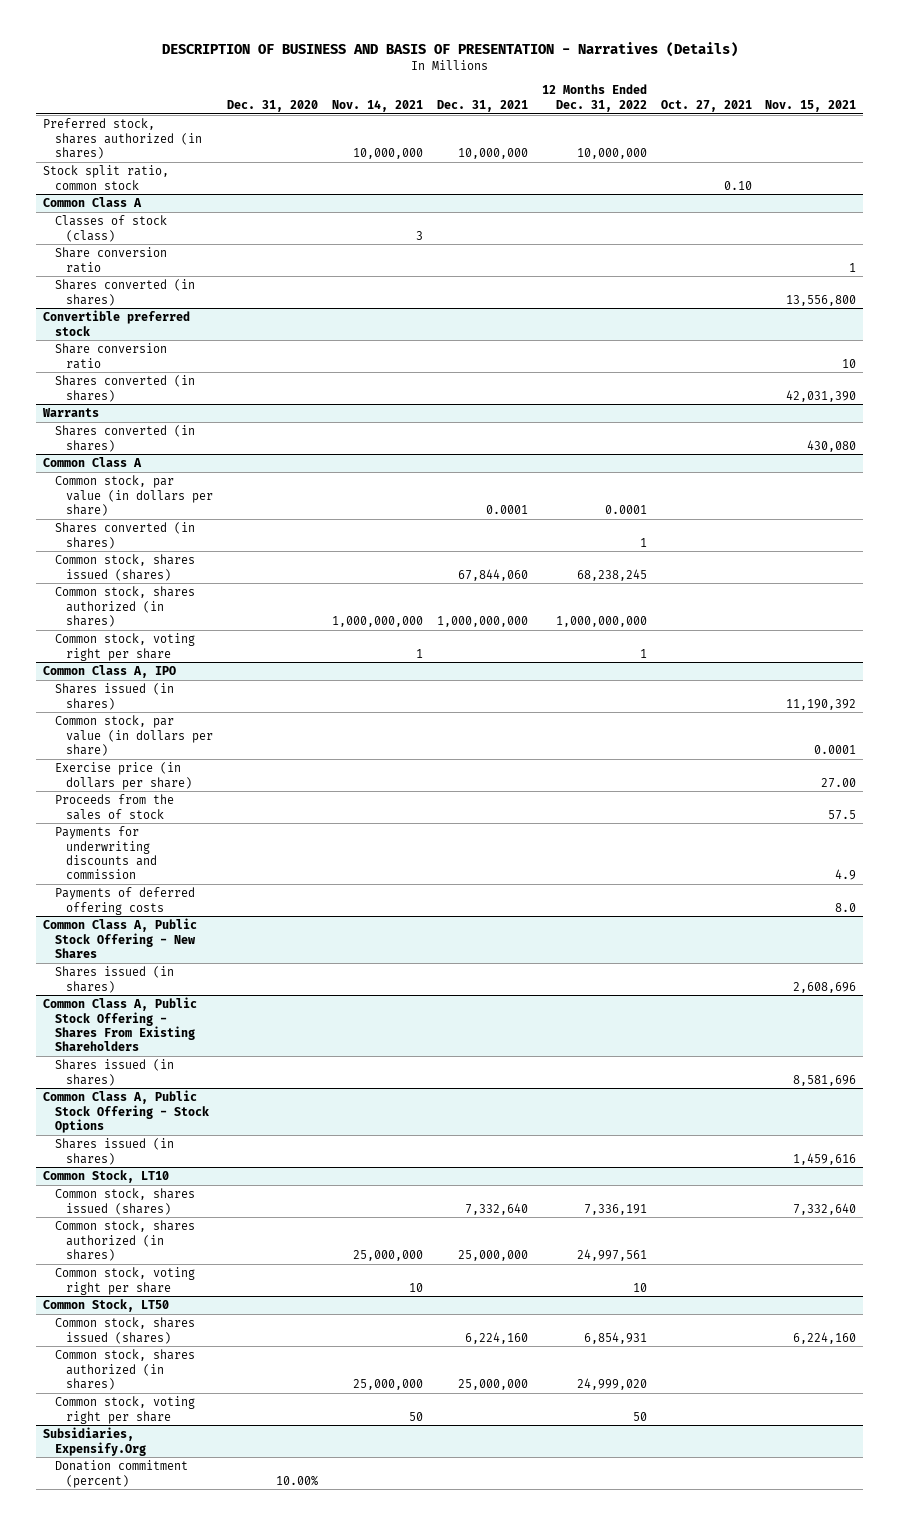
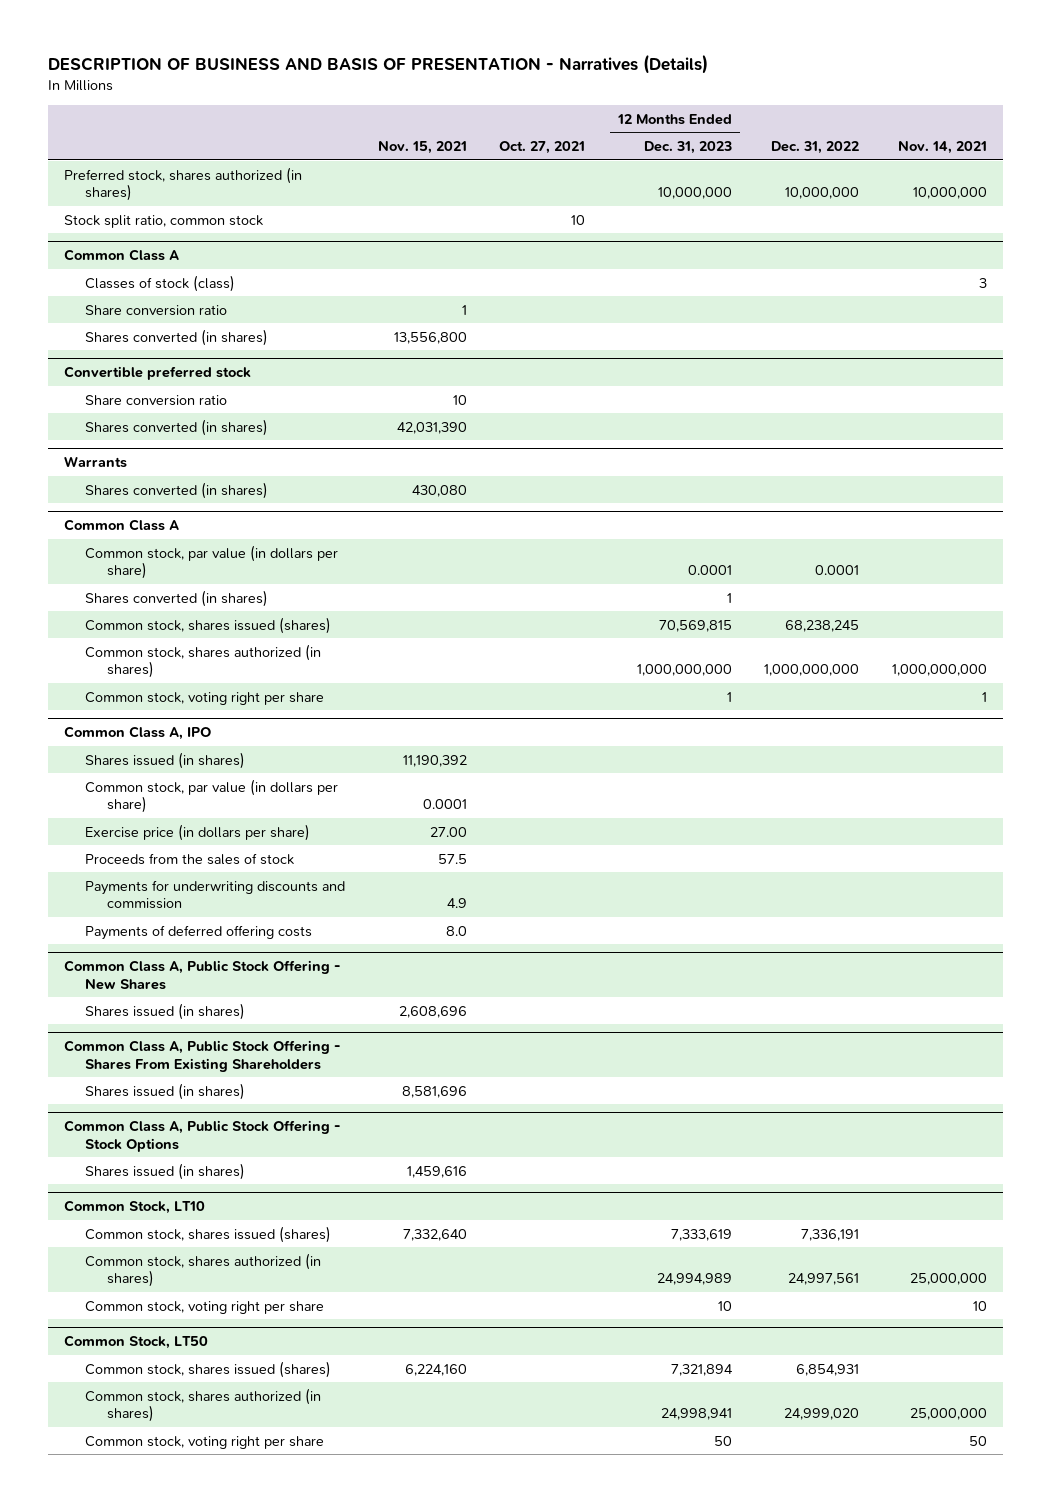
- | Dec. 31, 2020 | Nov. 14, 2021 | Dec. 31, 2021 | 12 Months Ended Dec. 31, 2022 | Oct. 27, 2021 | Nov. 15, 2021
+ | Nov. 15, 2021 | Oct. 27, 2021 | 12 Months Ended Dec. 31, 2023 | Dec. 31, 2022 | Nov. 14, 2021
- Stock split ratio, common stock | | | | | 0.10 |
+ Stock split ratio, common stock | | 10 | | |
- Subsidiaries, Expensify.Org
- Donation commitment (percent) | 10.00% | | | | |

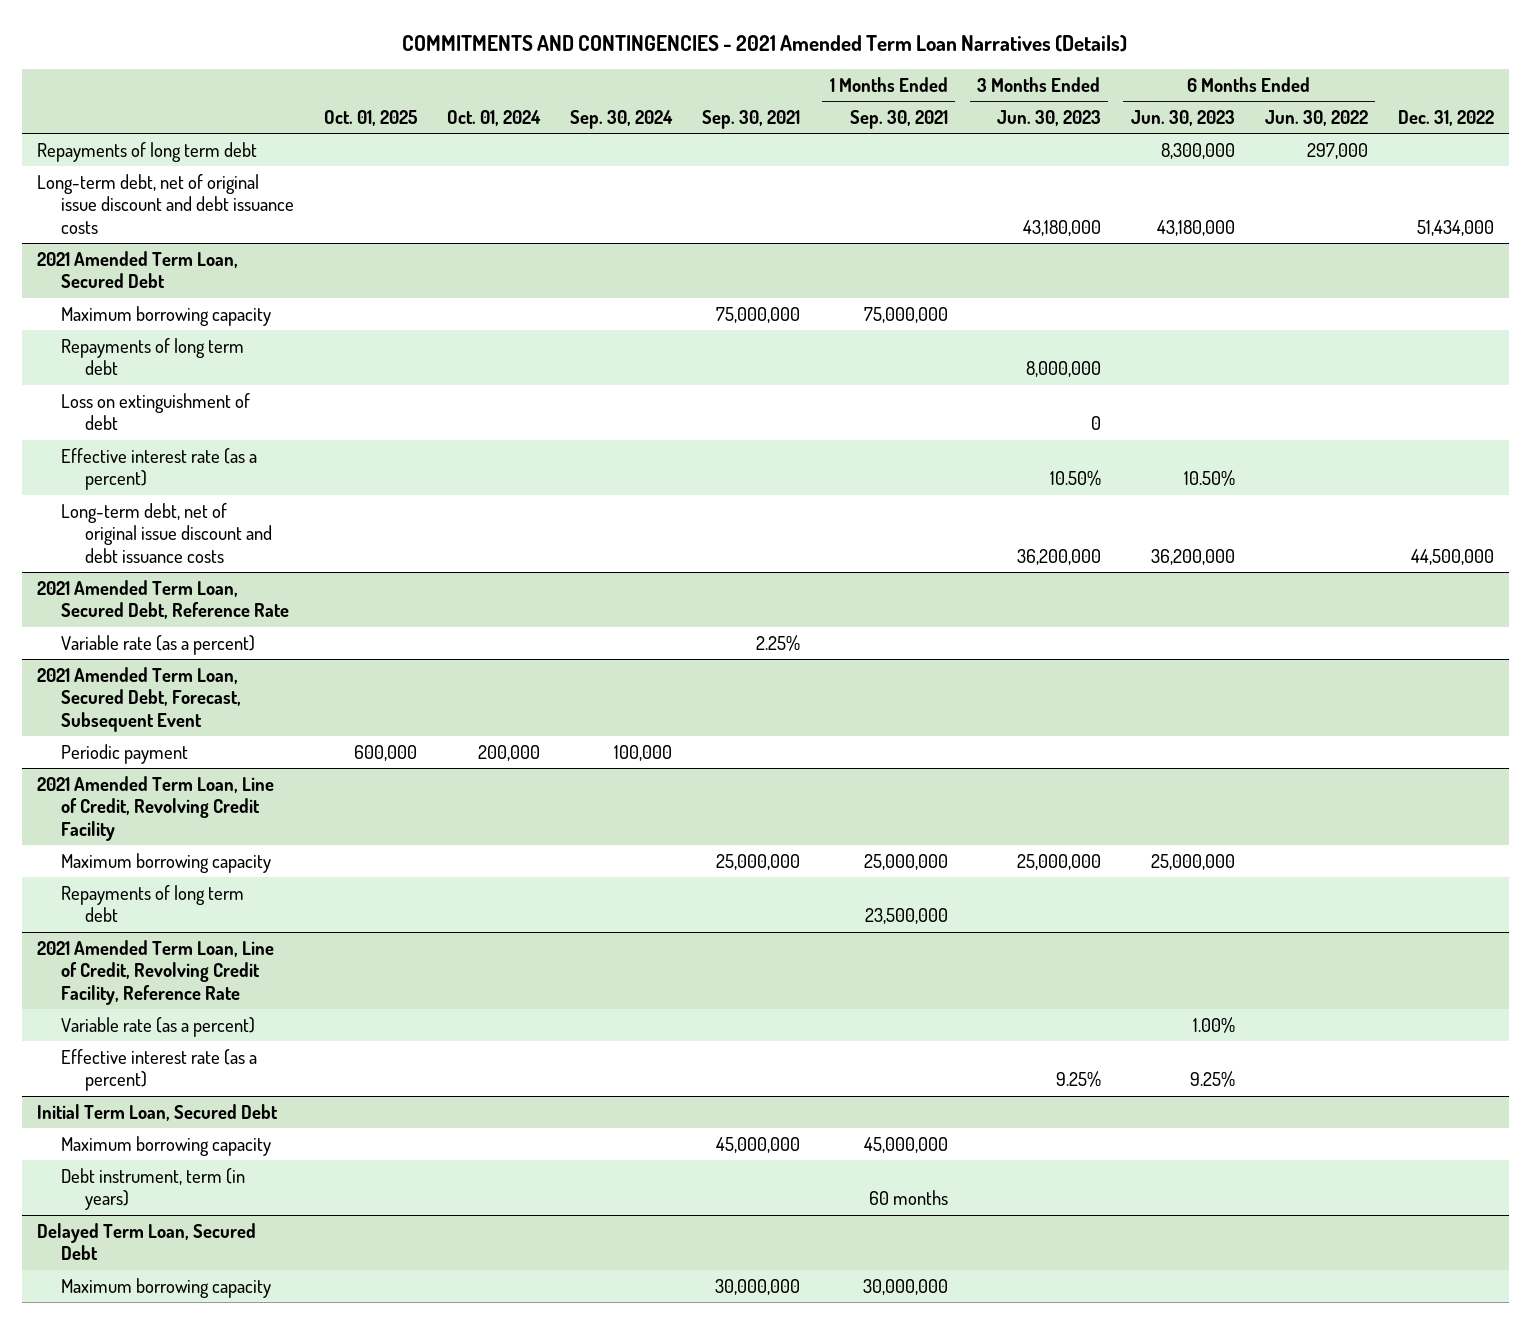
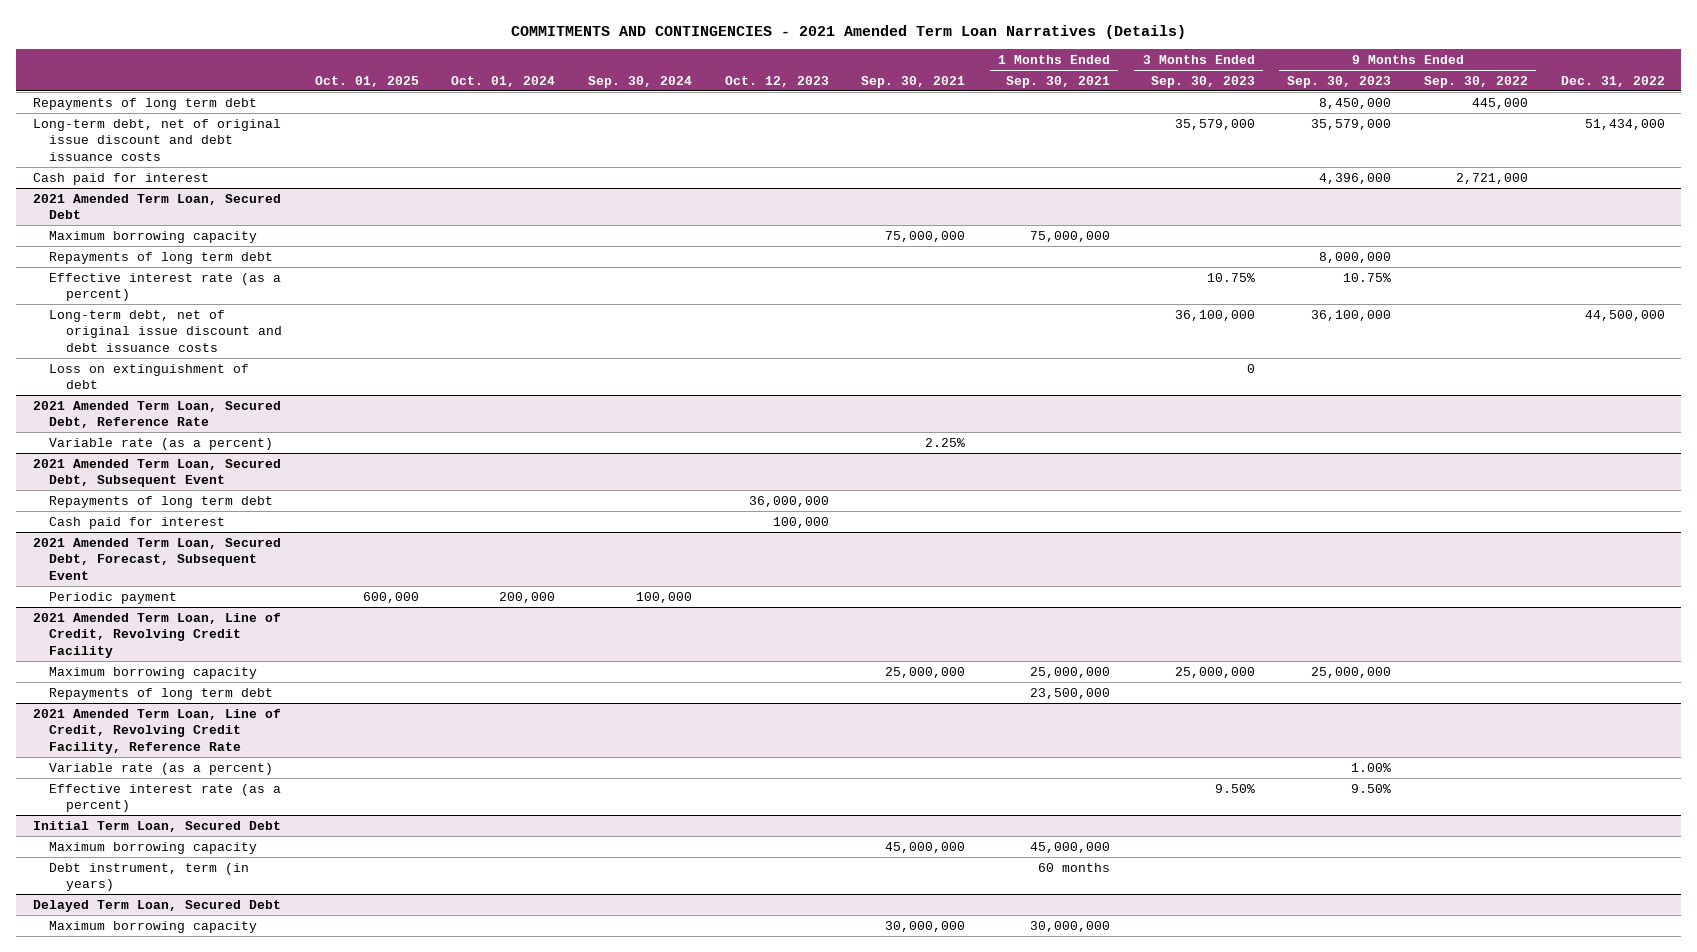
- | Oct. 01, 2025 | Oct. 01, 2024 | Sep. 30, 2024 | Sep. 30, 2021 | 1 Months Ended Sep. 30, 2021 | 3 Months Ended Jun. 30, 2023 | 6 Months Ended Jun. 30, 2023 | 6 Months Ended Jun. 30, 2022 | Dec. 31, 2022
+ | Oct. 01, 2025 | Oct. 01, 2024 | Sep. 30, 2024 | Oct. 12, 2023 | Sep. 30, 2021 | 1 Months Ended Sep. 30, 2021 | 3 Months Ended Sep. 30, 2023 | 9 Months Ended Sep. 30, 2023 | 9 Months Ended Sep. 30, 2022 | Dec. 31, 2022
+ Cash paid for interest | | | | | | | | 4,396,000 | 2,721,000 |
@ 2021 Amended Term Loan, Secured Debt
moved down: Loss on extinguishment of debt | | | | | | | 0 | | |
+ 2021 Amended Term Loan, Secured Debt, Subsequent Event
+ Repayments of long term debt | | | | 36,000,000 | | | | | |
+ Cash paid for interest | | | | 100,000 | | | | | |

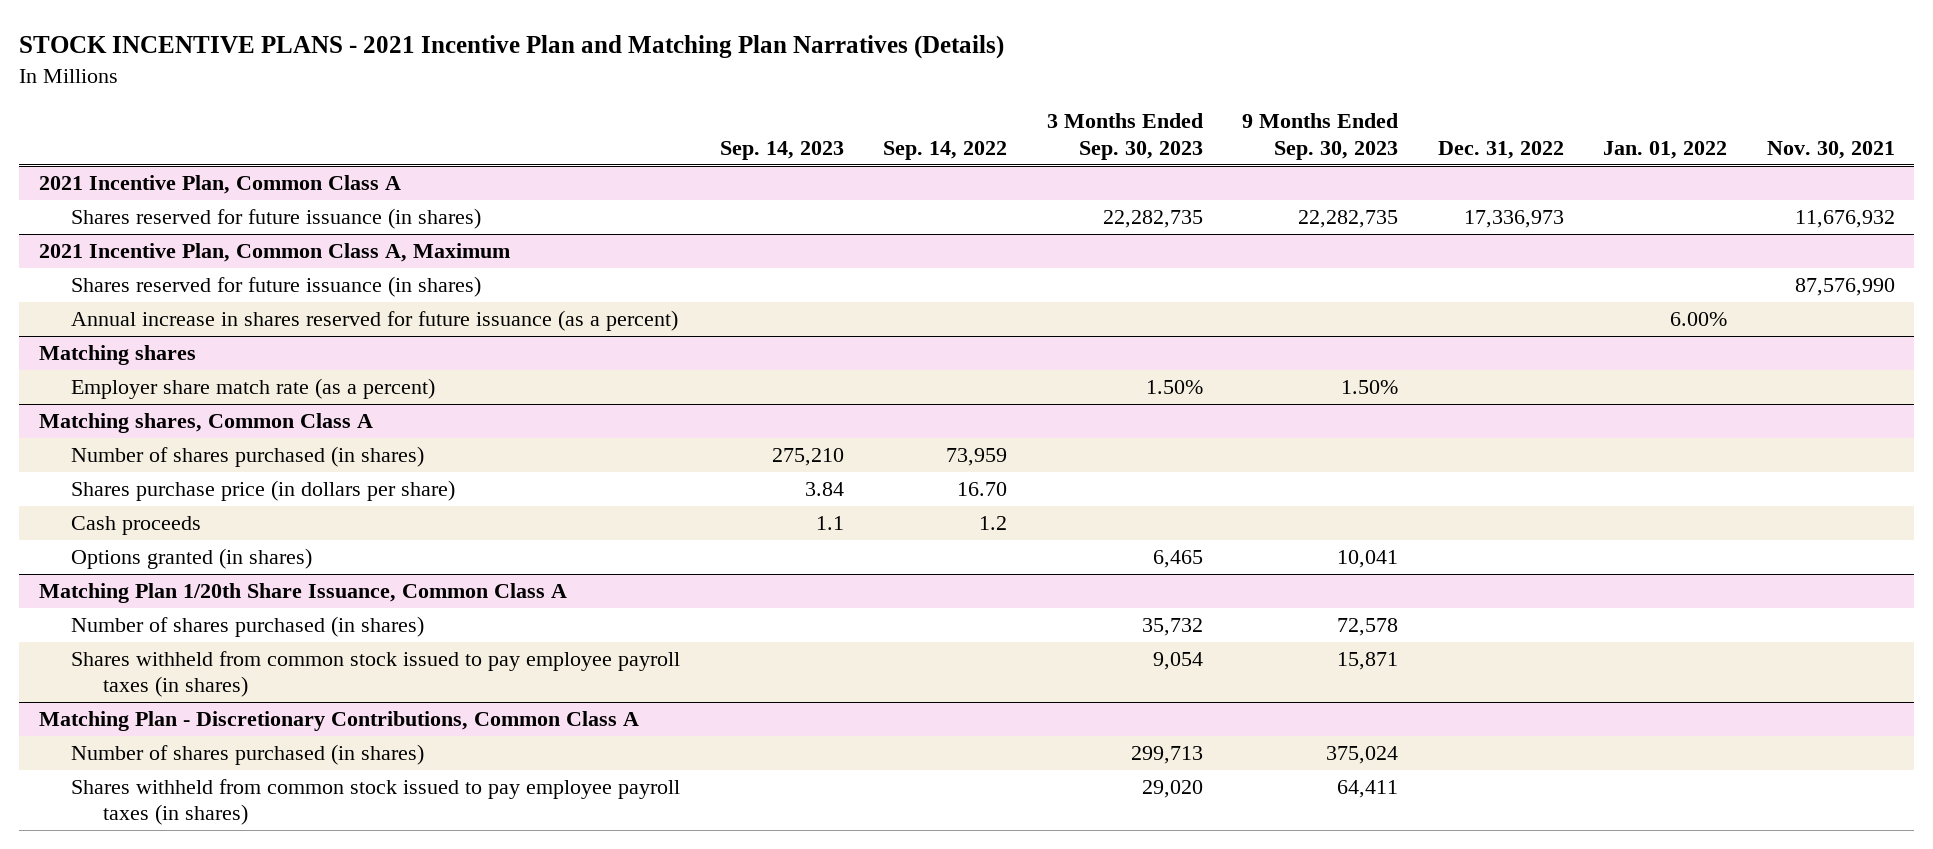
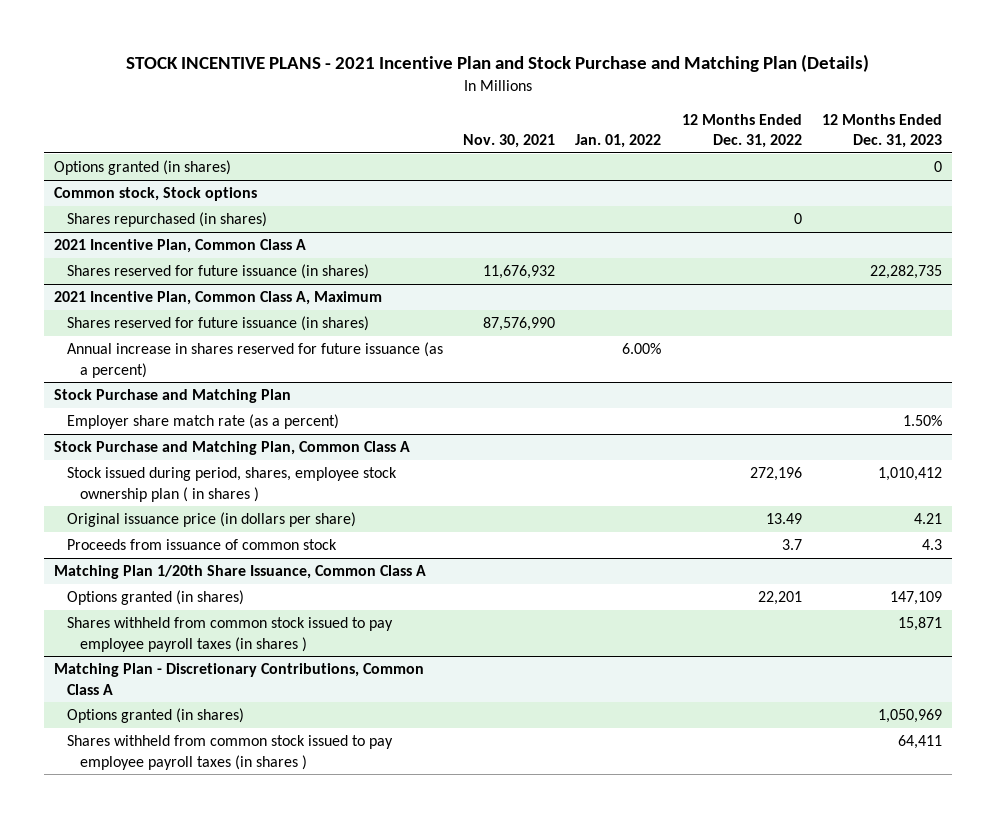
- STOCK INCENTIVE PLANS - 2021 Incentive Plan and Matching Plan Narratives (Details)
+ STOCK INCENTIVE PLANS - 2021 Incentive Plan and Stock Purchase and Matching Plan (Details)
- | Sep. 14, 2023 | Sep. 14, 2022 | 3 Months Ended Sep. 30, 2023 | 9 Months Ended Sep. 30, 2023 | Dec. 31, 2022 | Jan. 01, 2022 | Nov. 30, 2021
+ | Nov. 30, 2021 | Jan. 01, 2022 | 12 Months Ended Dec. 31, 2022 | 12 Months Ended Dec. 31, 2023
+ Options granted (in shares) | | | | 0
+ Common stock, Stock options
+ Shares repurchased (in shares) | | | 0 |
- Matching shares
- Employer share match rate (as a percent) | | | 1.50% | 1.50% | | |
- Matching shares, Common Class A
- Number of shares purchased (in shares) | 275,210 | 73,959 | | | | |
- Shares purchase price (in dollars per share) | 3.84 | 16.70 | | | | |
- Cash proceeds | 1.1 | 1.2 | | | | |
- Options granted (in shares) | | | 6,465 | 10,041 | | |
+ Stock Purchase and Matching Plan
+ Employer share match rate (as a percent) | | | | 1.50%
+ Stock Purchase and Matching Plan, Common Class A
+ Stock issued during period, shares, employee stock ownership plan ( in shares ) | | | 272,196 | 1,010,412
+ Original issuance price (in dollars per share) | | | 13.49 | 4.21
+ Proceeds from issuance of common stock | | | 3.7 | 4.3
@ Matching Plan 1/20th Share Issuance, Common Class A
- Number of shares purchased (in shares) | | | 35,732 | 72,578 | | |
- Shares withheld from common stock issued to pay employee payroll taxes (in shares) | | | 9,054 | 15,871 | | |
+ Options granted (in shares) | | | 22,201 | 147,109
+ Shares withheld from common stock issued to pay employee payroll taxes (in shares ) | | | | 15,871
@ Matching Plan - Discretionary Contributions, Common Class A
- Number of shares purchased (in shares) | | | 299,713 | 375,024 | | |
- Shares withheld from common stock issued to pay employee payroll taxes (in shares) | | | 29,020 | 64,411 | | |
+ Options granted (in shares) | | | | 1,050,969
+ Shares withheld from common stock issued to pay employee payroll taxes (in shares ) | | | | 64,411

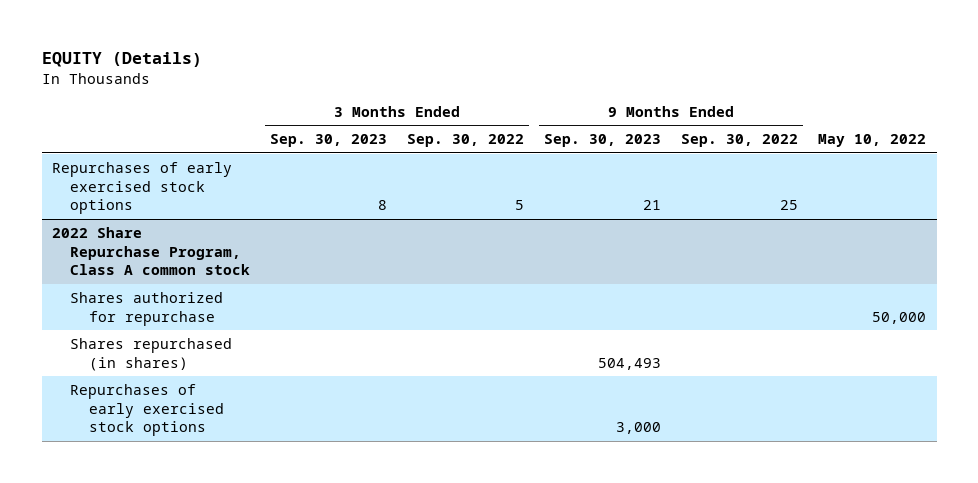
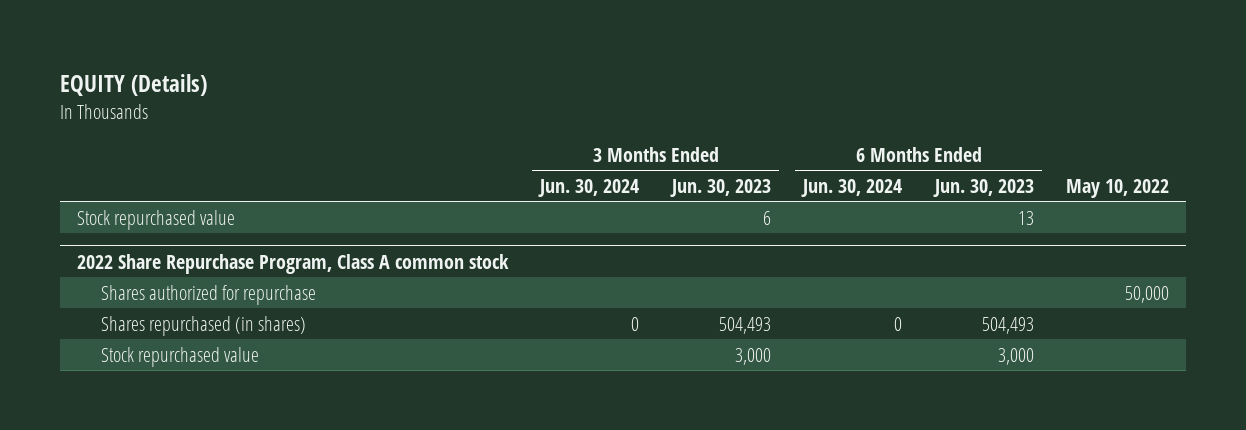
- | 3 Months Ended Sep. 30, 2023 | 3 Months Ended Sep. 30, 2022 | 9 Months Ended Sep. 30, 2023 | 9 Months Ended Sep. 30, 2022 | May 10, 2022
+ | 3 Months Ended Jun. 30, 2024 | 3 Months Ended Jun. 30, 2023 | 6 Months Ended Jun. 30, 2024 | 6 Months Ended Jun. 30, 2023 | May 10, 2022
- Repurchases of early exercised stock options | 8 | 5 | 21 | 25 |
+ Stock repurchased value | | 6 | | 13 |
@ 2022 Share Repurchase Program, Class A common stock
- Repurchases of early exercised stock options | | | 3,000 | |
+ Stock repurchased value | | 3,000 | | 3,000 |

